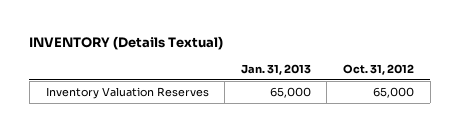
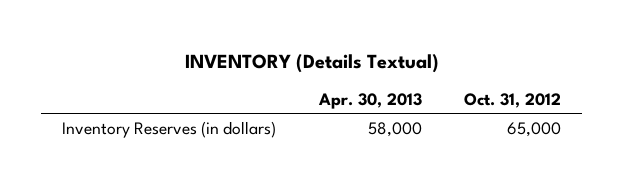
- | Jan. 31, 2013 | Oct. 31, 2012
+ | Apr. 30, 2013 | Oct. 31, 2012
- Inventory Valuation Reserves | 65,000 | 65,000
+ Inventory Reserves (in dollars) | 58,000 | 65,000

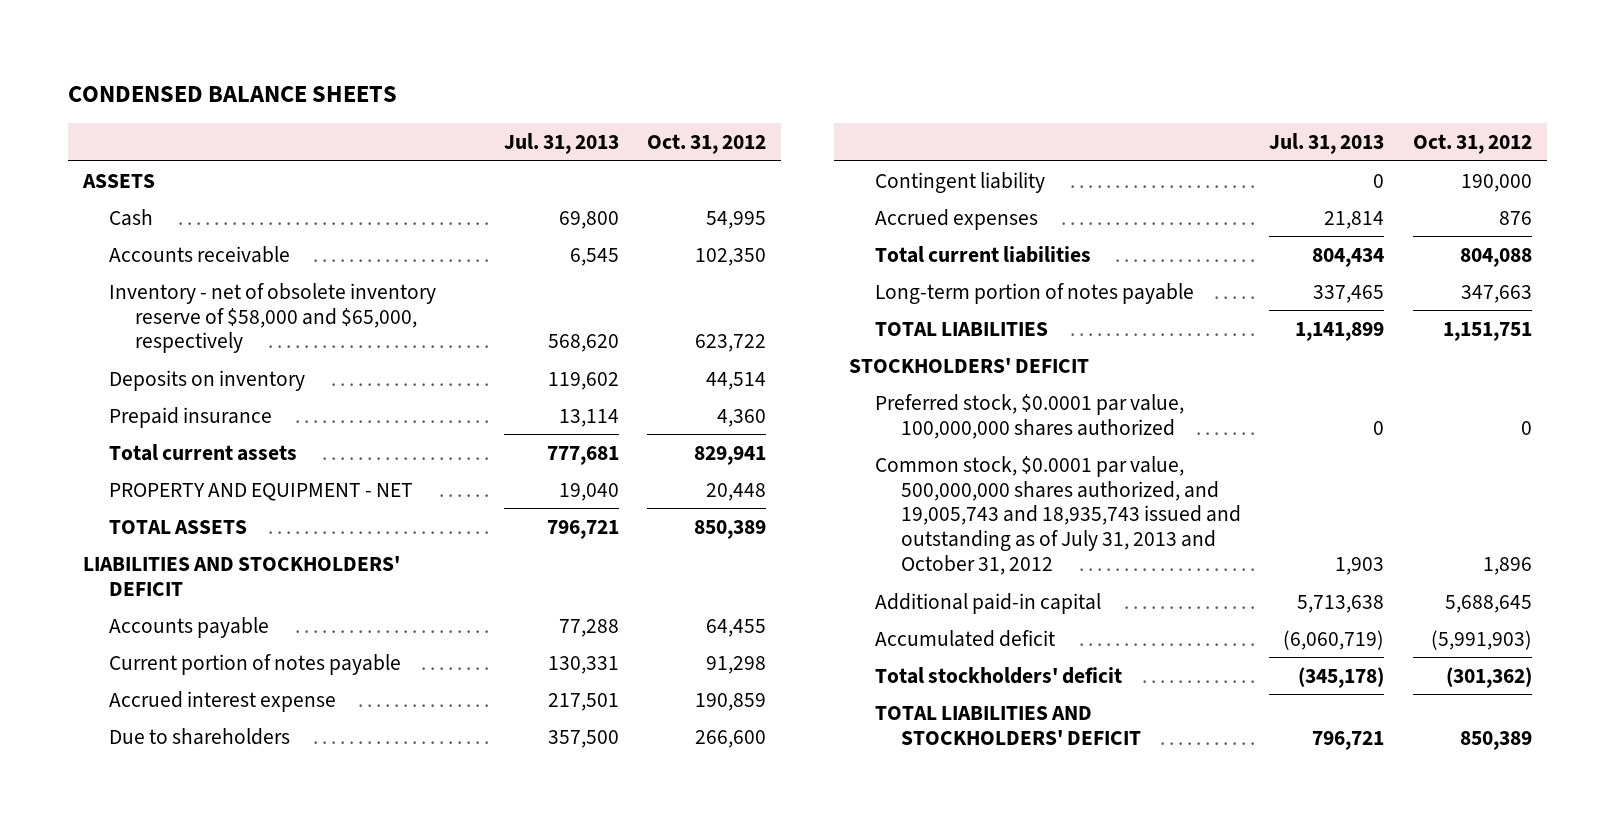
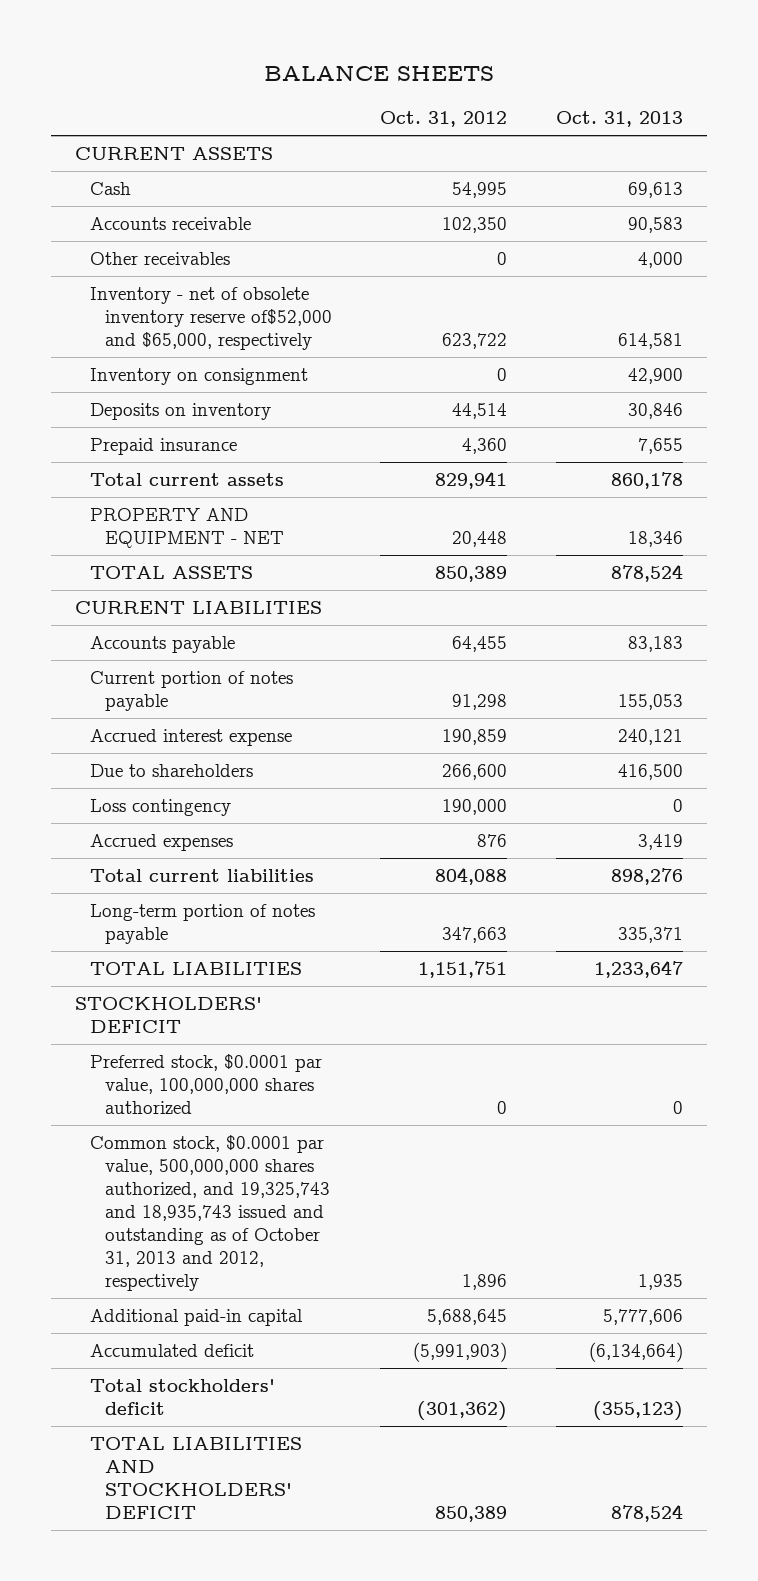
- CONDENSED BALANCE SHEETS
+ BALANCE SHEETS
- | Jul. 31, 2013 | Oct. 31, 2012
+ | Oct. 31, 2012 | Oct. 31, 2013
- ASSETS
+ CURRENT ASSETS
- Inventory - net of obsolete inventory reserve of $58,000 and $65,000, respectively | 568,620 | 623,722
+ Other receivables | 0 | 4,000
+ Inventory - net of obsolete inventory reserve of$52,000 and $65,000, respectively | 623,722 | 614,581
+ Inventory on consignment | 0 | 42,900
- LIABILITIES AND STOCKHOLDERS' DEFICIT
+ CURRENT LIABILITIES
- Contingent liability | 0 | 190,000
+ Loss contingency | 190,000 | 0
- Common stock, $0.0001 par value, 500,000,000 shares authorized, and 19,005,743 and 18,935,743 issued and outstanding as of July 31, 2013 and October 31, 2012 | 1,903 | 1,896
+ Common stock, $0.0001 par value, 500,000,000 shares authorized, and 19,325,743 and 18,935,743 issued and outstanding as of October 31, 2013 and 2012, respectively | 1,896 | 1,935

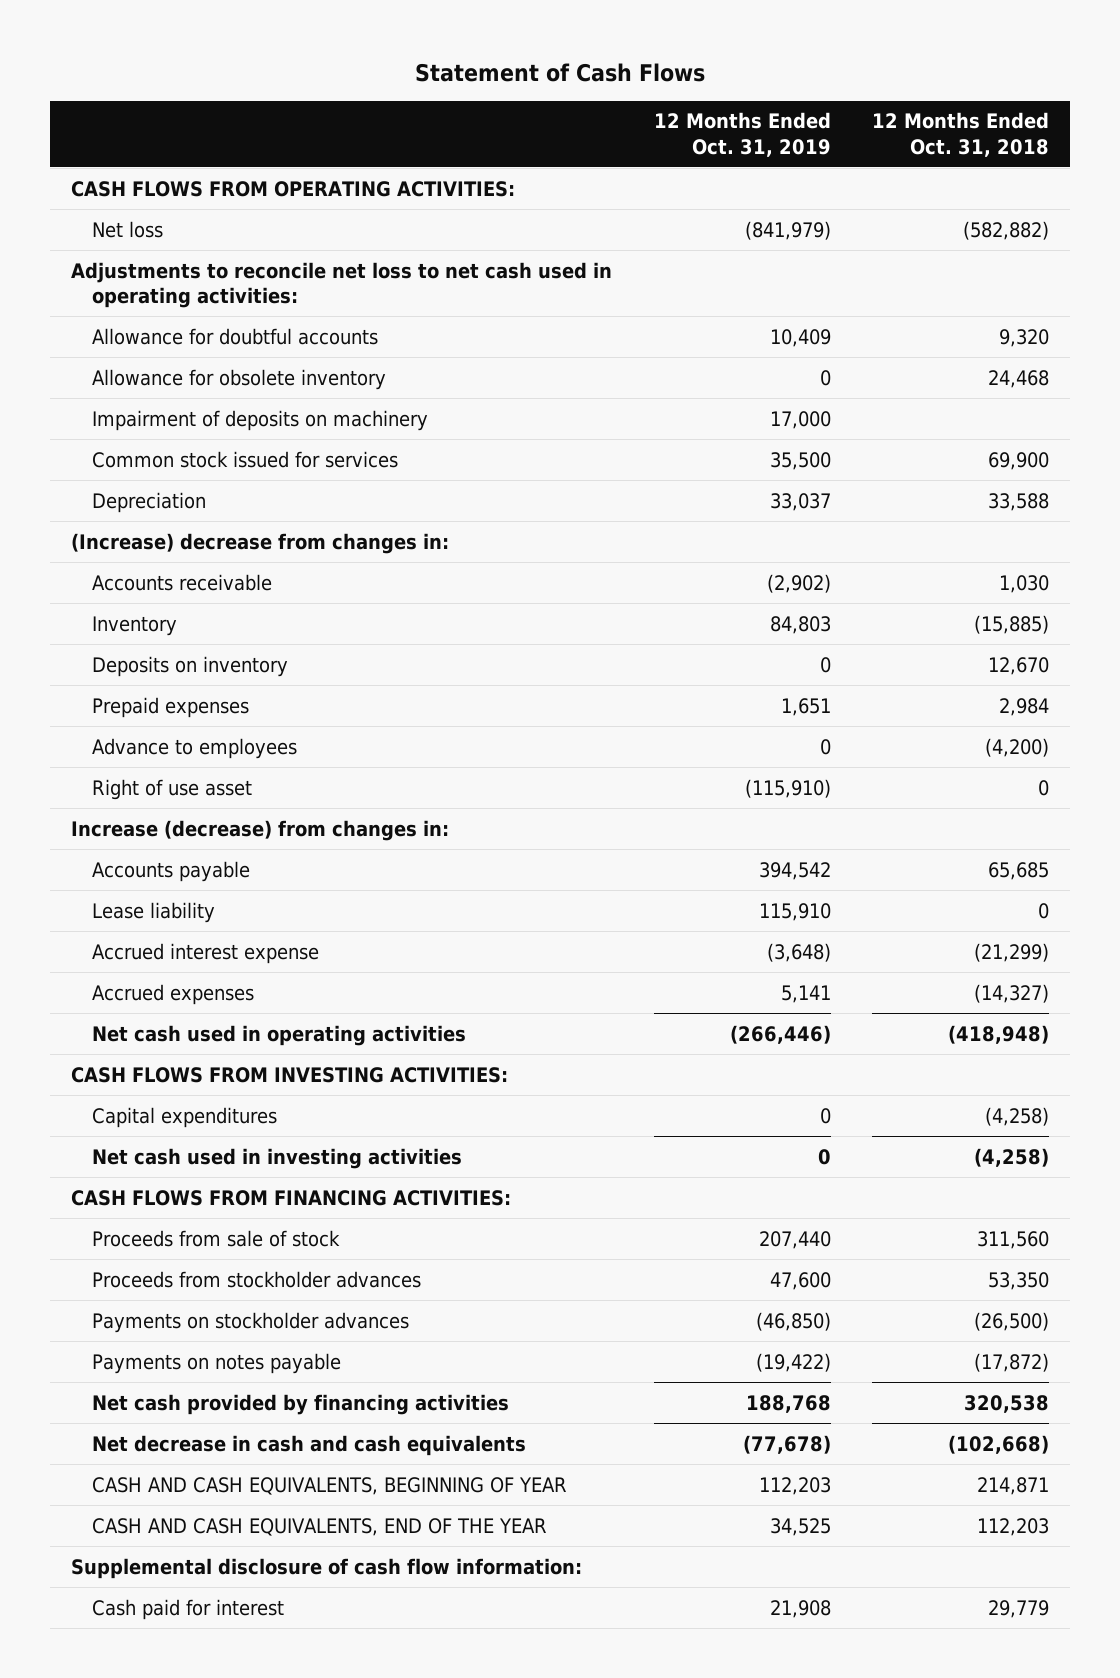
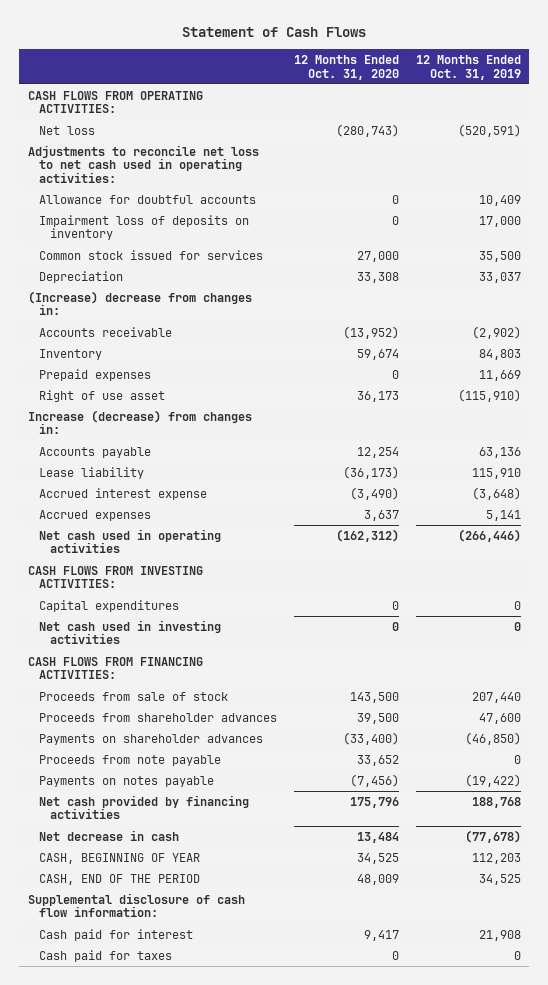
- | 12 Months Ended Oct. 31, 2019 | 12 Months Ended Oct. 31, 2018
+ | 12 Months Ended Oct. 31, 2020 | 12 Months Ended Oct. 31, 2019
- Net loss | (841,979) | (582,882)
+ Net loss | (280,743) | (520,591)
- Allowance for obsolete inventory | 0 | 24,468
- Impairment of deposits on machinery | 17,000 |
+ Impairment loss of deposits on inventory | 0 | 17,000
- Deposits on inventory | 0 | 12,670
- Prepaid expenses | 1,651 | 2,984
- Advance to employees | 0 | (4,200)
+ Prepaid expenses | 0 | 11,669
- Accounts payable | 394,542 | 65,685
+ Accounts payable | 12,254 | 63,136
- Proceeds from stockholder advances | 47,600 | 53,350
- Payments on stockholder advances | (46,850) | (26,500)
+ Proceeds from shareholder advances | 39,500 | 47,600
+ Payments on shareholder advances | (33,400) | (46,850)
+ Proceeds from note payable | 33,652 | 0
- Net decrease in cash and cash equivalents | (77,678) | (102,668)
- CASH AND CASH EQUIVALENTS, BEGINNING OF YEAR | 112,203 | 214,871
- CASH AND CASH EQUIVALENTS, END OF THE YEAR | 34,525 | 112,203
+ Net decrease in cash | 13,484 | (77,678)
+ CASH, BEGINNING OF YEAR | 34,525 | 112,203
+ CASH, END OF THE PERIOD | 48,009 | 34,525
+ Cash paid for taxes | 0 | 0

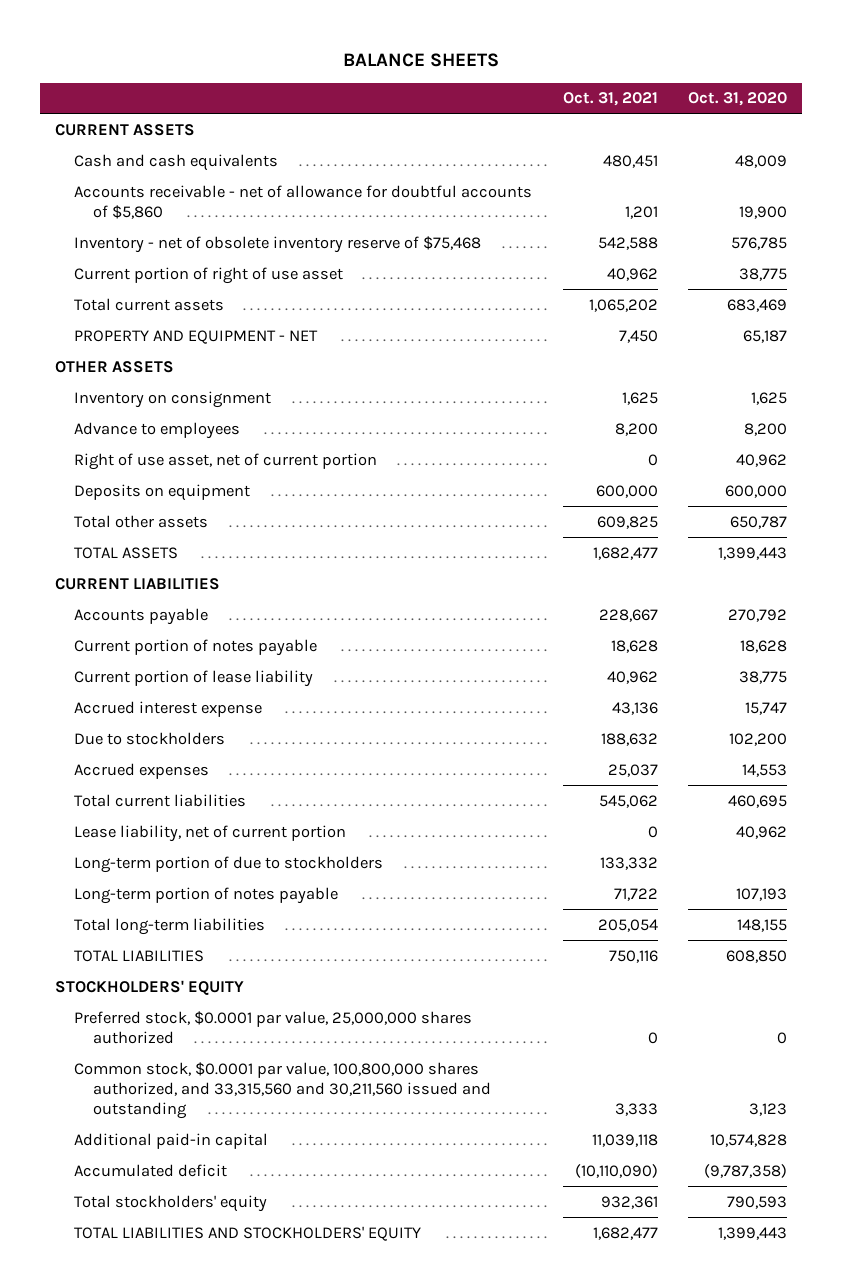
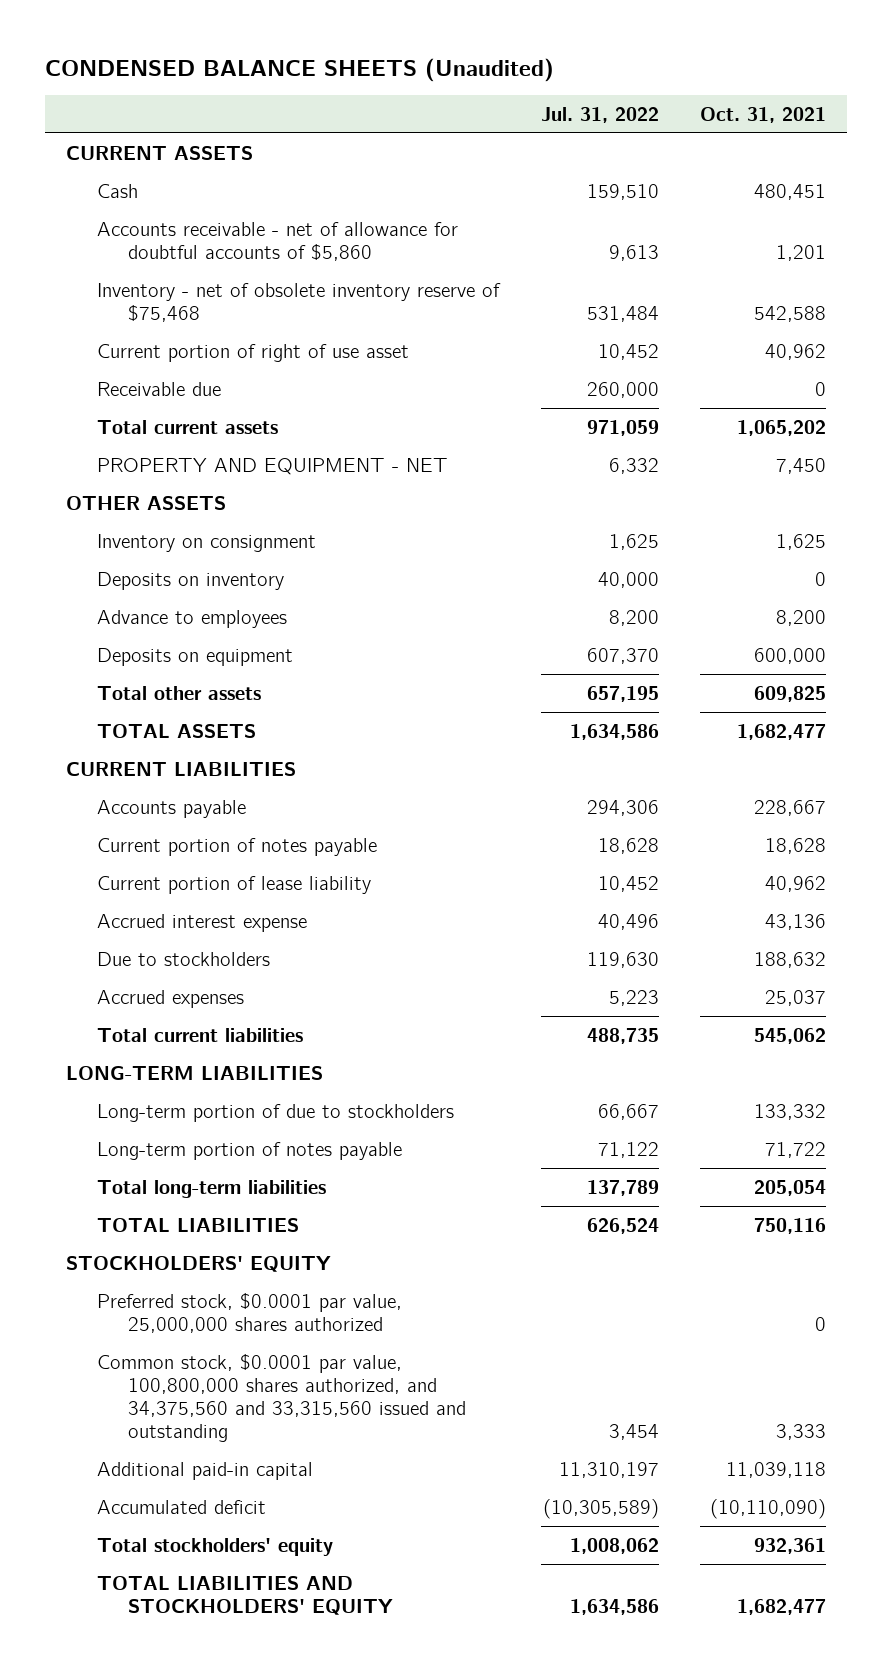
- BALANCE SHEETS
+ CONDENSED BALANCE SHEETS (Unaudited)
- | Oct. 31, 2021 | Oct. 31, 2020
+ | Jul. 31, 2022 | Oct. 31, 2021
- Cash and cash equivalents | 480,451 | 48,009
+ Cash | 159,510 | 480,451
+ Receivable due | 260,000 | 0
+ Deposits on inventory | 40,000 | 0
- Right of use asset, net of current portion | 0 | 40,962
- Lease liability, net of current portion | 0 | 40,962
+ LONG-TERM LIABILITIES
- Common stock, $0.0001 par value, 100,800,000 shares authorized, and 33,315,560 and 30,211,560 issued and outstanding | 3,333 | 3,123
+ Common stock, $0.0001 par value, 100,800,000 shares authorized, and 34,375,560 and 33,315,560 issued and outstanding | 3,454 | 3,333

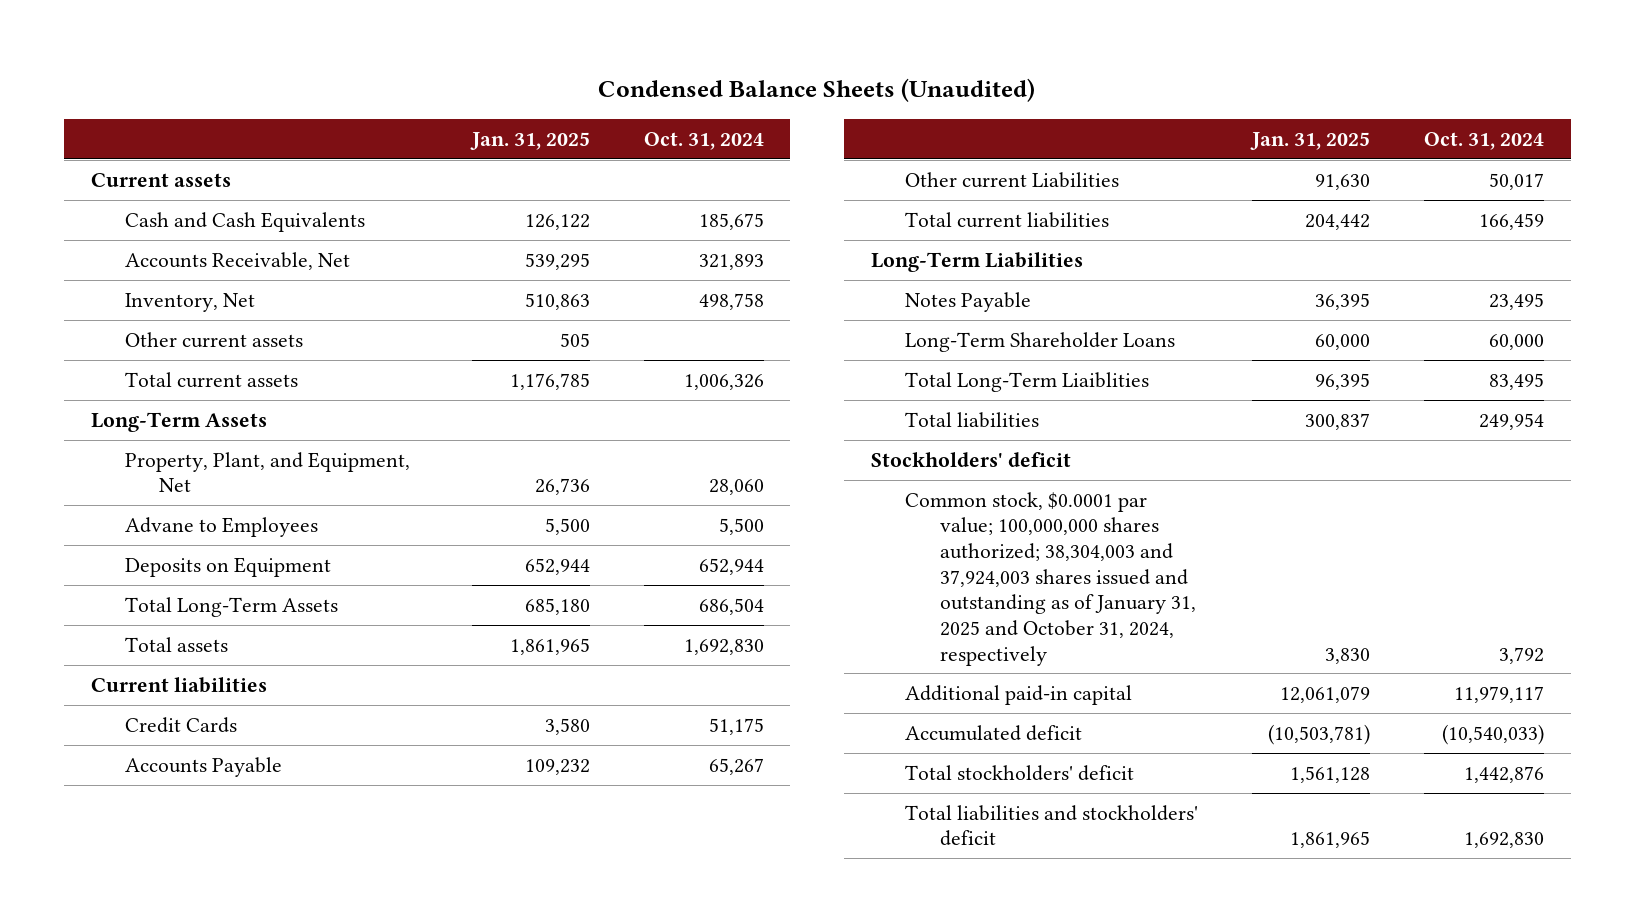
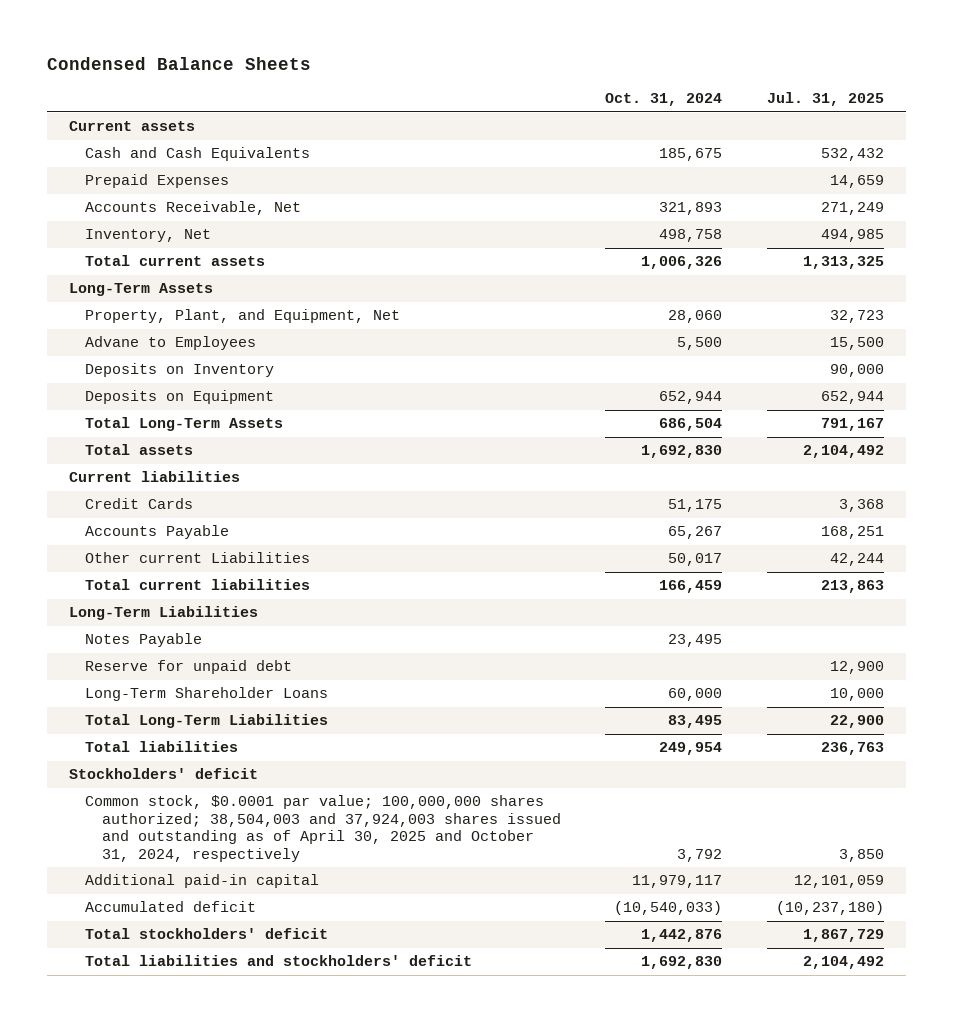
- Condensed Balance Sheets (Unaudited)
+ Condensed Balance Sheets
- | Jan. 31, 2025 | Oct. 31, 2024
+ | Oct. 31, 2024 | Jul. 31, 2025
+ Prepaid Expenses | | 14,659
- Other current assets | 505 |
+ Deposits on Inventory | | 90,000
+ Reserve for unpaid debt | | 12,900
- Total Long-Term Liaiblities | 96,395 | 83,495
+ Total Long-Term Liabilities | 83,495 | 22,900
- Common stock, $0.0001 par value; 100,000,000 shares authorized; 38,304,003 and 37,924,003 shares issued and outstanding as of January 31, 2025 and October 31, 2024, respectively | 3,830 | 3,792
+ Common stock, $0.0001 par value; 100,000,000 shares authorized; 38,504,003 and 37,924,003 shares issued and outstanding as of April 30, 2025 and October 31, 2024, respectively | 3,792 | 3,850

